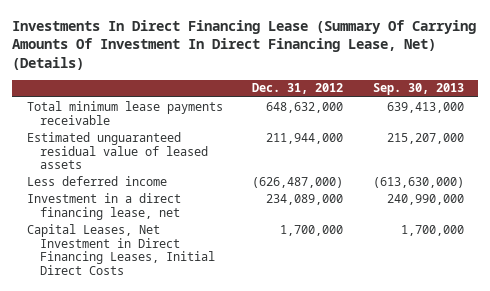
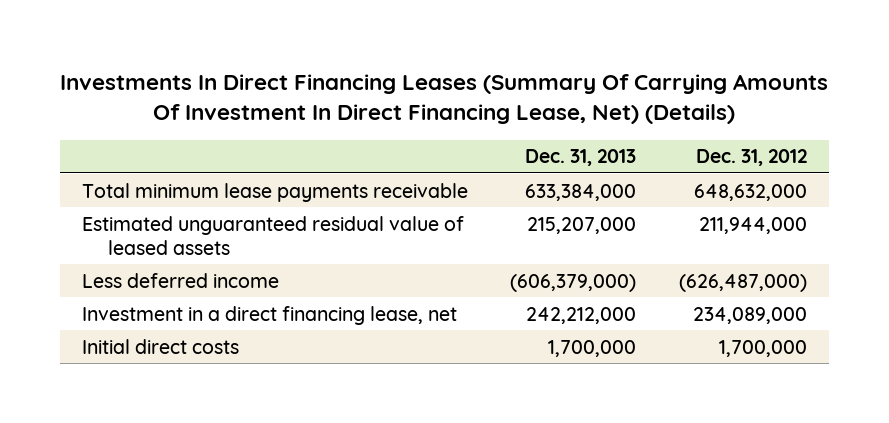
- Investments In Direct Financing Lease (Summary Of Carrying Amounts Of Investment In Direct Financing Lease, Net) (Details)
+ Investments In Direct Financing Leases (Summary Of Carrying Amounts Of Investment In Direct Financing Lease, Net) (Details)
- | Dec. 31, 2012 | Sep. 30, 2013
+ | Dec. 31, 2013 | Dec. 31, 2012
- Capital Leases, Net Investment in Direct Financing Leases, Initial Direct Costs | 1,700,000 | 1,700,000
+ Initial direct costs | 1,700,000 | 1,700,000

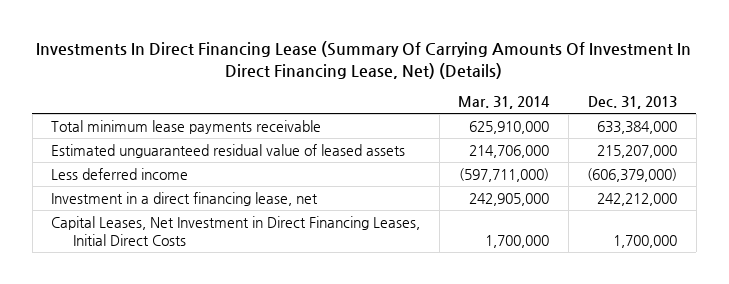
- Investments In Direct Financing Leases (Summary Of Carrying Amounts Of Investment In Direct Financing Lease, Net) (Details)
+ Investments In Direct Financing Lease (Summary Of Carrying Amounts Of Investment In Direct Financing Lease, Net) (Details)
- | Dec. 31, 2013 | Dec. 31, 2012
+ | Mar. 31, 2014 | Dec. 31, 2013
- Initial direct costs | 1,700,000 | 1,700,000
+ Capital Leases, Net Investment in Direct Financing Leases, Initial Direct Costs | 1,700,000 | 1,700,000

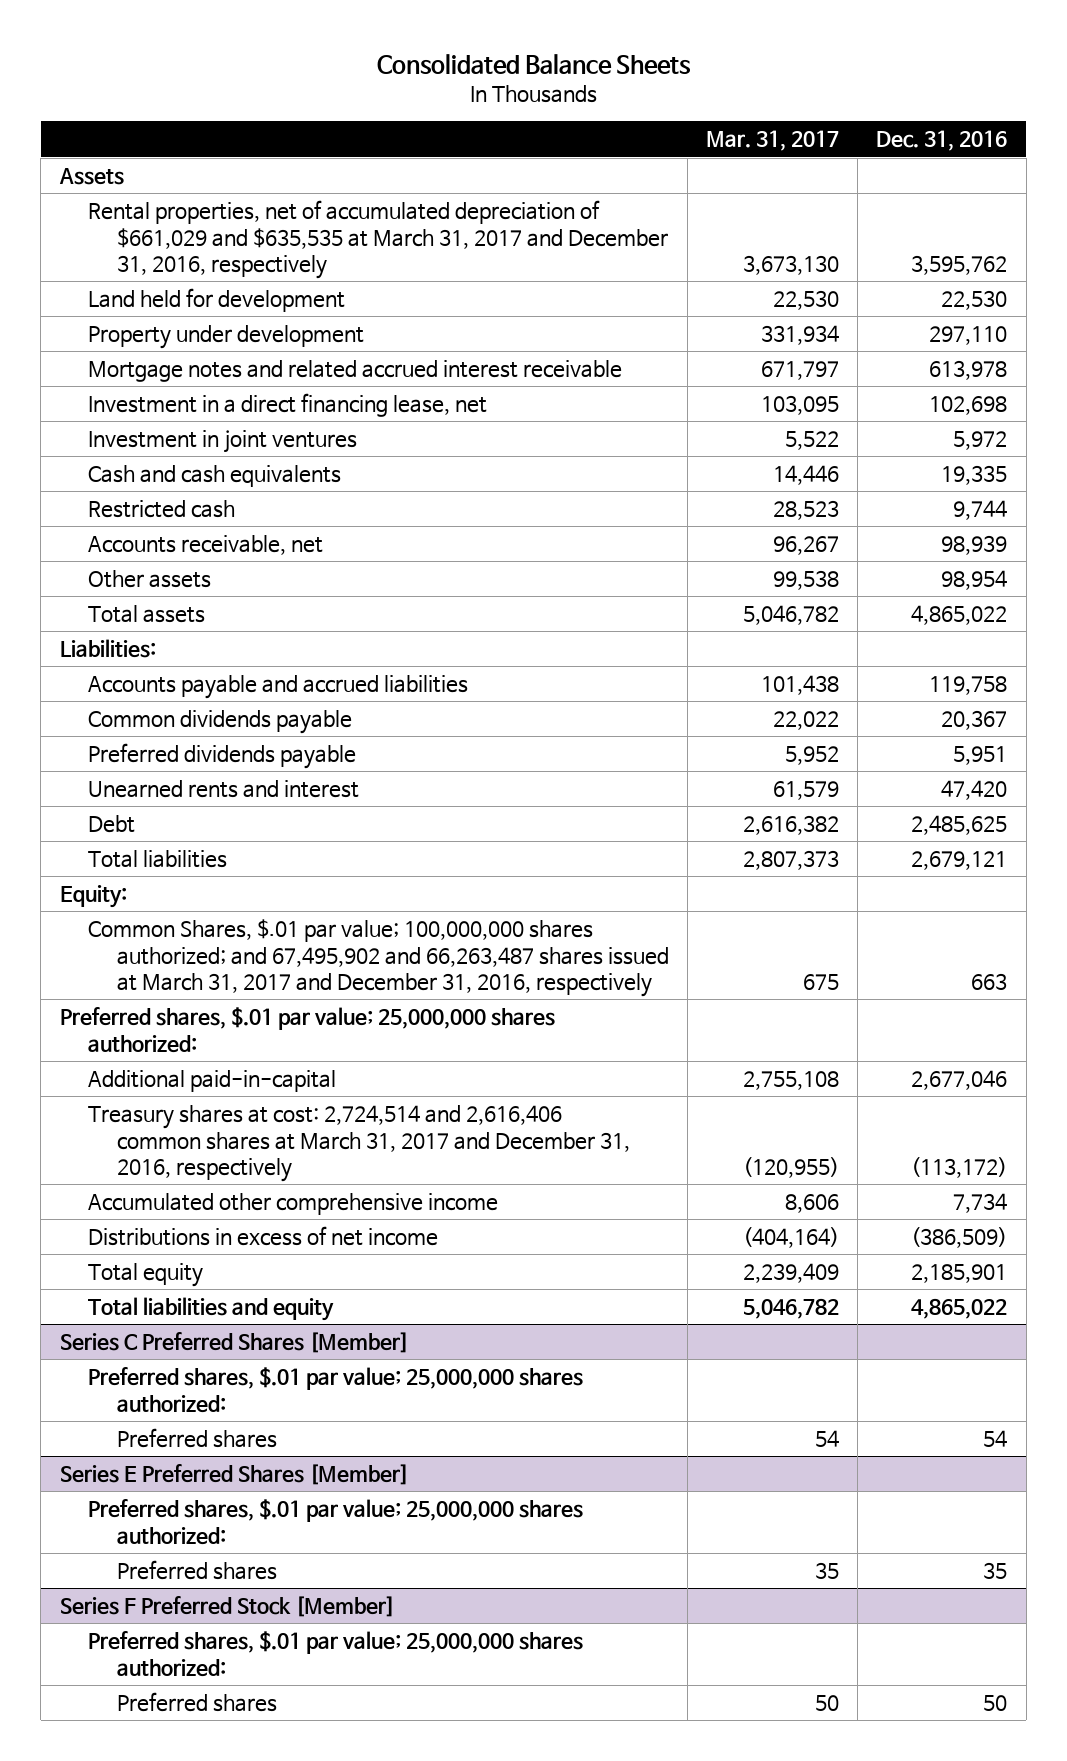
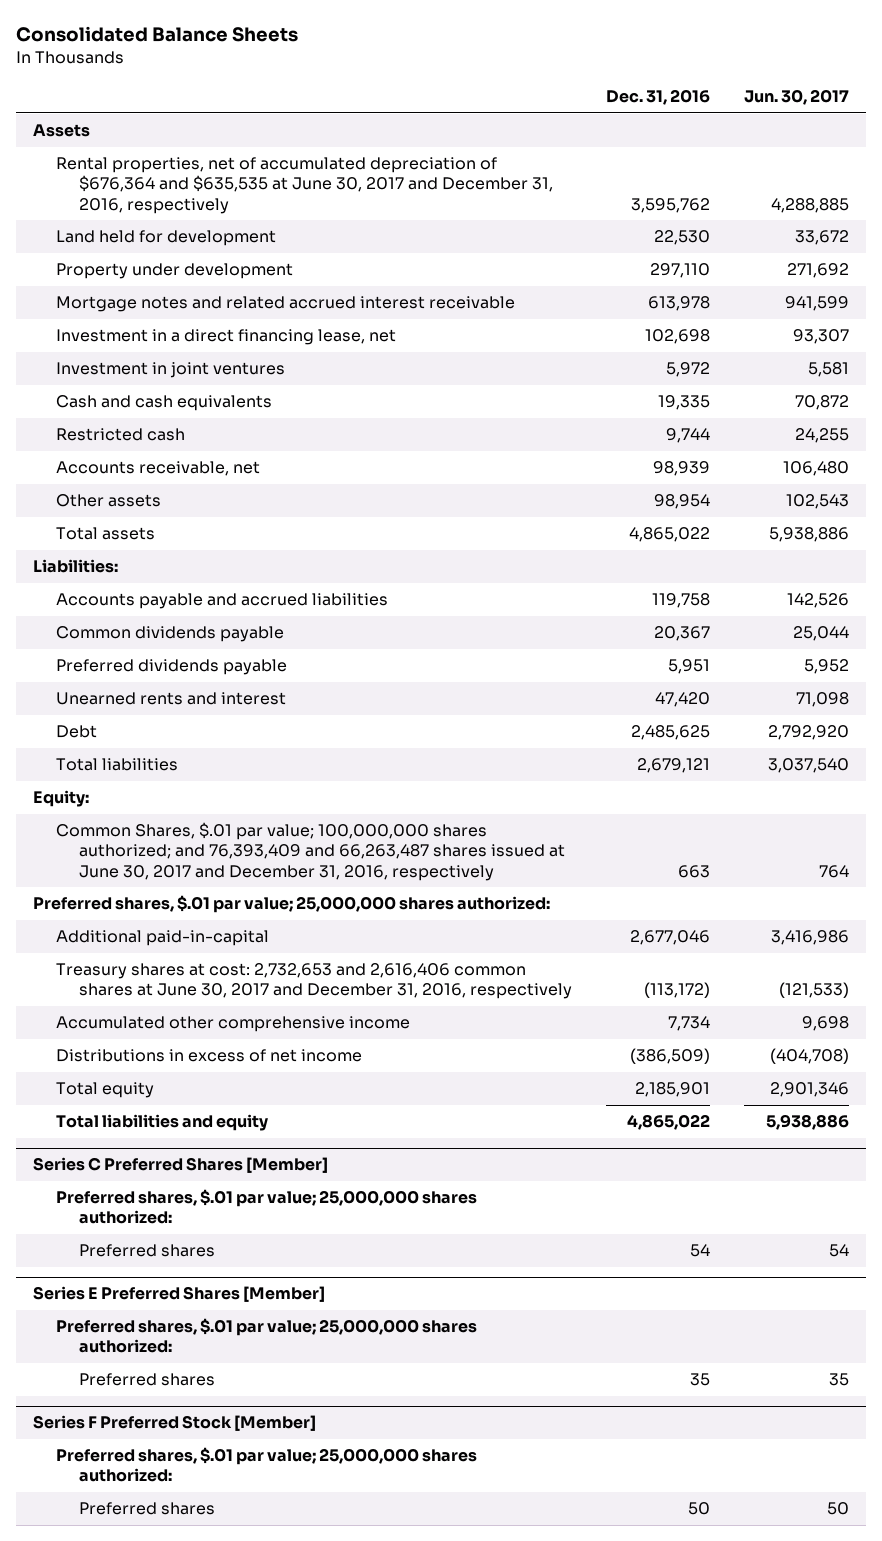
- | Mar. 31, 2017 | Dec. 31, 2016
+ | Dec. 31, 2016 | Jun. 30, 2017
- Rental properties, net of accumulated depreciation of $661,029 and $635,535 at March 31, 2017 and December 31, 2016, respectively | 3,673,130 | 3,595,762
+ Rental properties, net of accumulated depreciation of $676,364 and $635,535 at June 30, 2017 and December 31, 2016, respectively | 3,595,762 | 4,288,885
- Common Shares, $.01 par value; 100,000,000 shares authorized; and 67,495,902 and 66,263,487 shares issued at March 31, 2017 and December 31, 2016, respectively | 675 | 663
+ Common Shares, $.01 par value; 100,000,000 shares authorized; and 76,393,409 and 66,263,487 shares issued at June 30, 2017 and December 31, 2016, respectively | 663 | 764
- Treasury shares at cost: 2,724,514 and 2,616,406 common shares at March 31, 2017 and December 31, 2016, respectively | (120,955) | (113,172)
+ Treasury shares at cost: 2,732,653 and 2,616,406 common shares at June 30, 2017 and December 31, 2016, respectively | (113,172) | (121,533)

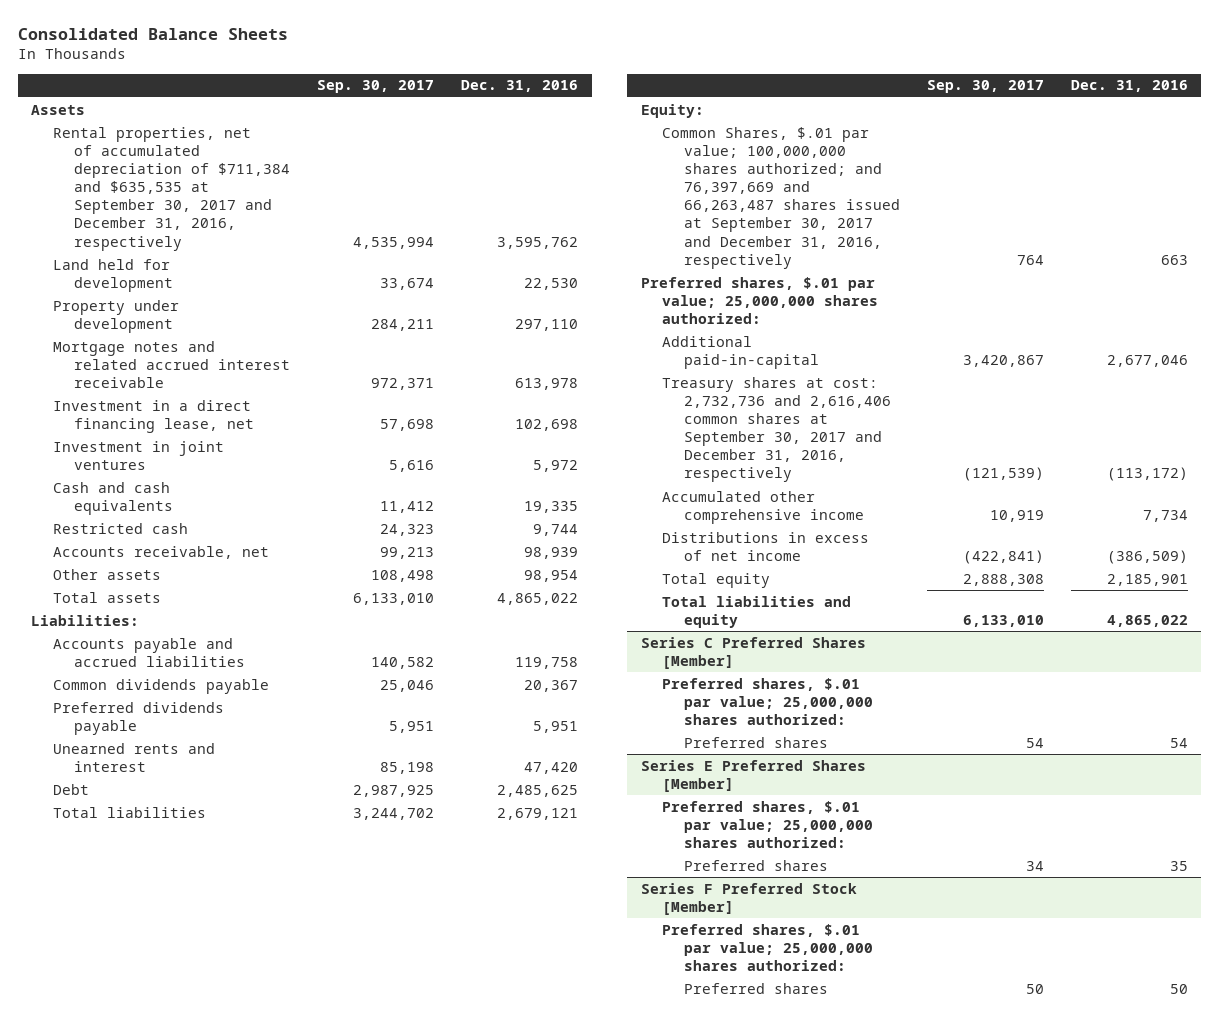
- | Dec. 31, 2016 | Jun. 30, 2017
+ | Sep. 30, 2017 | Dec. 31, 2016
- Rental properties, net of accumulated depreciation of $676,364 and $635,535 at June 30, 2017 and December 31, 2016, respectively | 3,595,762 | 4,288,885
+ Rental properties, net of accumulated depreciation of $711,384 and $635,535 at September 30, 2017 and December 31, 2016, respectively | 4,535,994 | 3,595,762
- Common Shares, $.01 par value; 100,000,000 shares authorized; and 76,393,409 and 66,263,487 shares issued at June 30, 2017 and December 31, 2016, respectively | 663 | 764
+ Common Shares, $.01 par value; 100,000,000 shares authorized; and 76,397,669 and 66,263,487 shares issued at September 30, 2017 and December 31, 2016, respectively | 764 | 663
- Treasury shares at cost: 2,732,653 and 2,616,406 common shares at June 30, 2017 and December 31, 2016, respectively | (113,172) | (121,533)
+ Treasury shares at cost: 2,732,736 and 2,616,406 common shares at September 30, 2017 and December 31, 2016, respectively | (121,539) | (113,172)

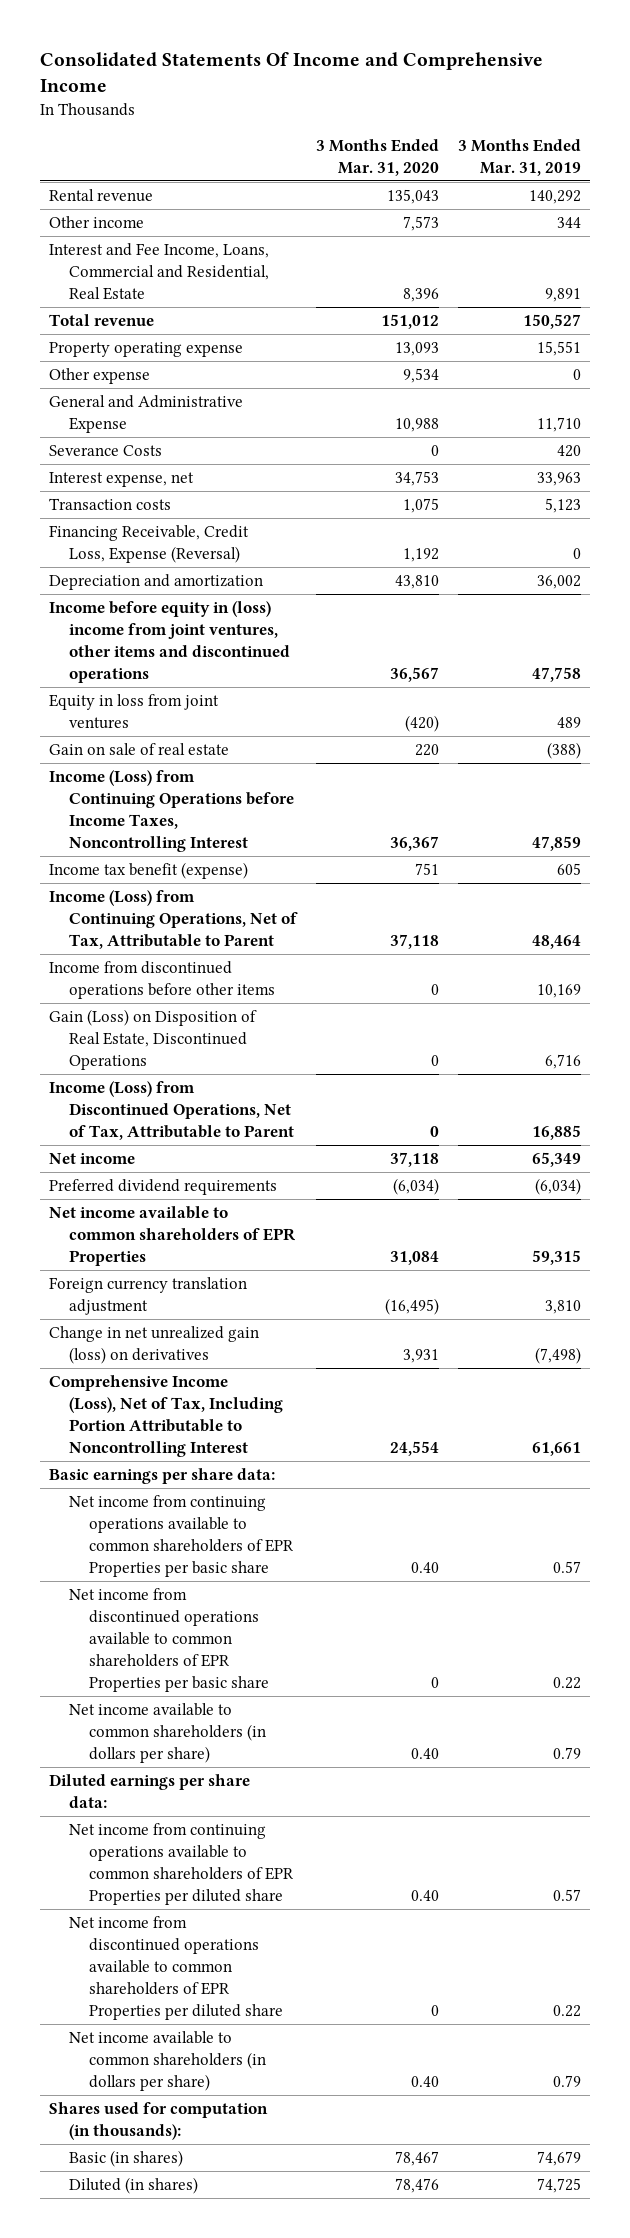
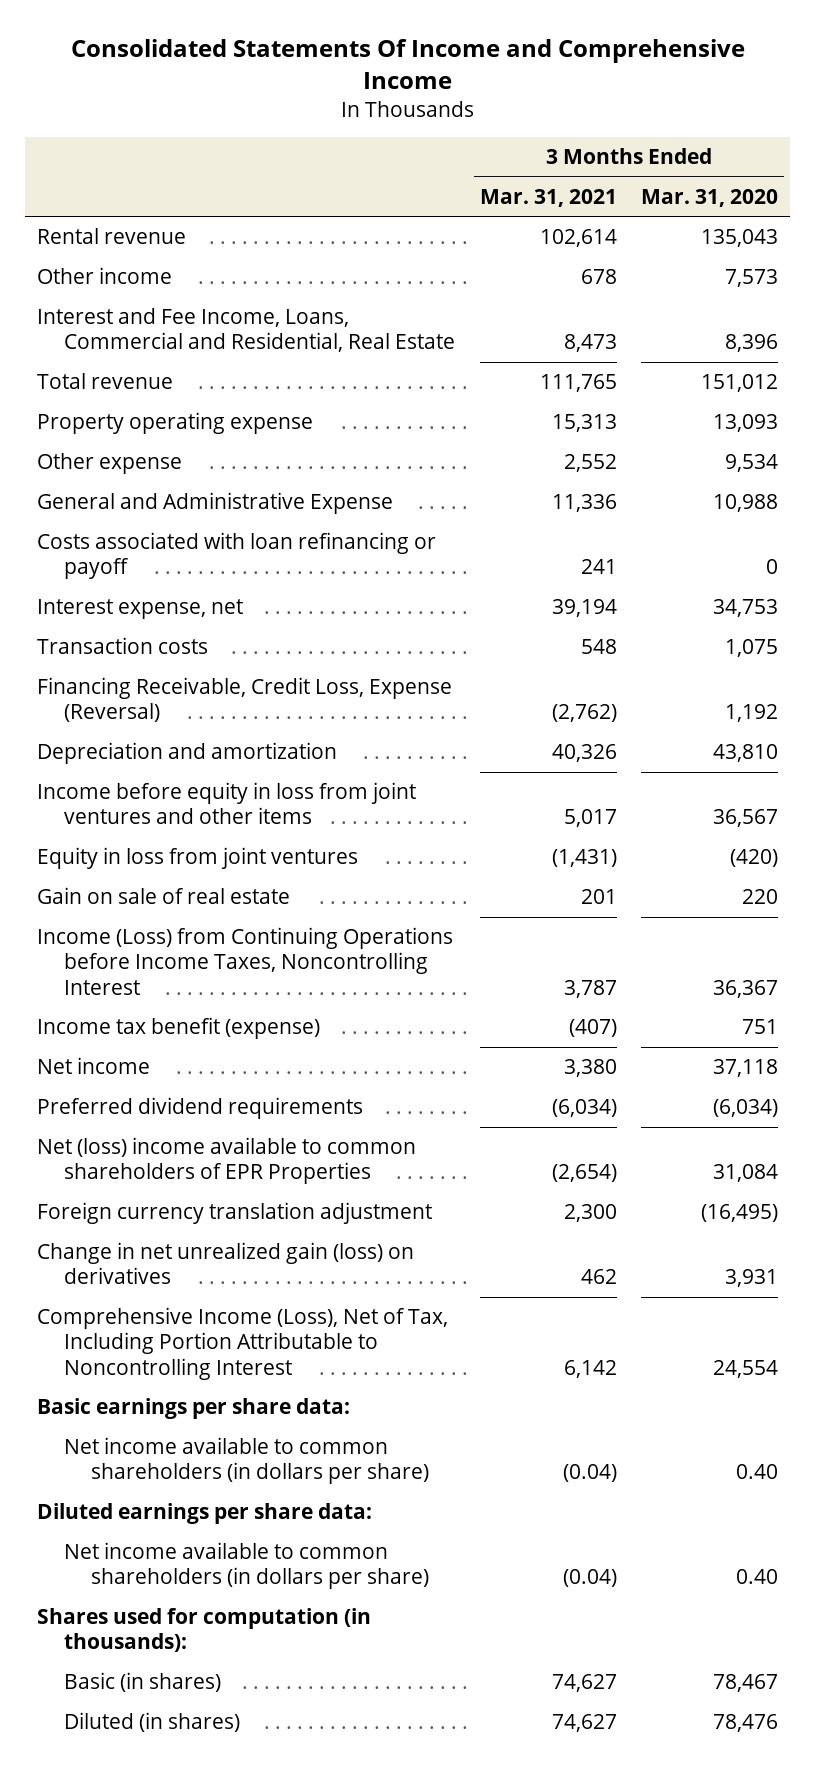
- | 3 Months Ended Mar. 31, 2020 | 3 Months Ended Mar. 31, 2019
+ | 3 Months Ended Mar. 31, 2021 | 3 Months Ended Mar. 31, 2020
- Severance Costs | 0 | 420
+ Costs associated with loan refinancing or payoff | 241 | 0
- Income before equity in (loss) income from joint ventures, other items and discontinued operations | 36,567 | 47,758
+ Income before equity in loss from joint ventures and other items | 5,017 | 36,567
- Income (Loss) from Continuing Operations, Net of Tax, Attributable to Parent | 37,118 | 48,464
- Income from discontinued operations before other items | 0 | 10,169
- Gain (Loss) on Disposition of Real Estate, Discontinued Operations | 0 | 6,716
- Income (Loss) from Discontinued Operations, Net of Tax, Attributable to Parent | 0 | 16,885
- Net income available to common shareholders of EPR Properties | 31,084 | 59,315
+ Net (loss) income available to common shareholders of EPR Properties | (2,654) | 31,084
- Net income from continuing operations available to common shareholders of EPR Properties per basic share | 0.40 | 0.57
- Net income from discontinued operations available to common shareholders of EPR Properties per basic share | 0 | 0.22
- Net income from continuing operations available to common shareholders of EPR Properties per diluted share | 0.40 | 0.57
- Net income from discontinued operations available to common shareholders of EPR Properties per diluted share | 0 | 0.22

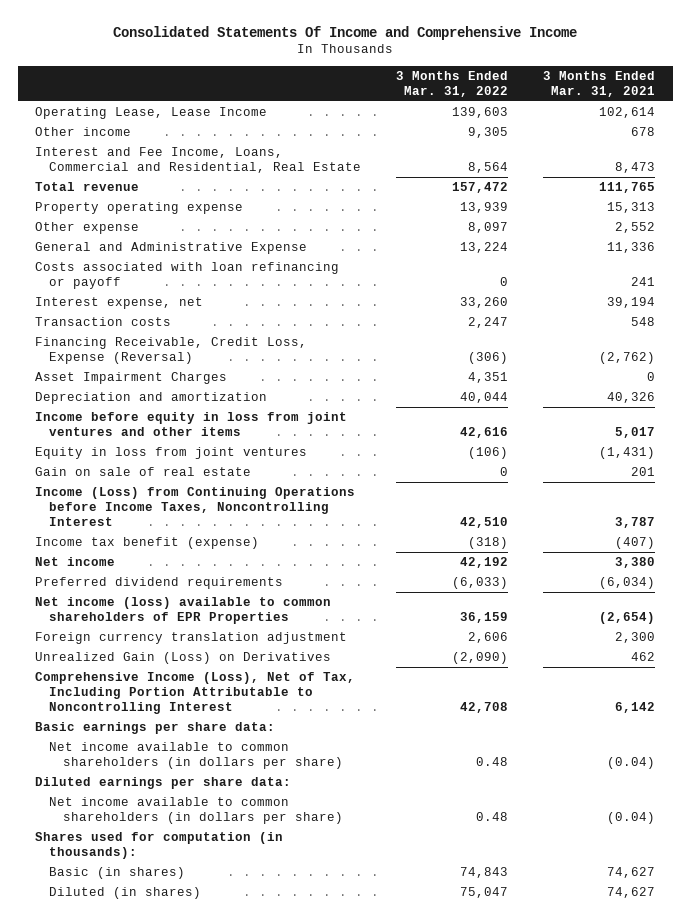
- | 3 Months Ended Mar. 31, 2021 | 3 Months Ended Mar. 31, 2020
+ | 3 Months Ended Mar. 31, 2022 | 3 Months Ended Mar. 31, 2021
- Rental revenue | 102,614 | 135,043
+ Operating Lease, Lease Income | 139,603 | 102,614
+ Asset Impairment Charges | 4,351 | 0
- Net (loss) income available to common shareholders of EPR Properties | (2,654) | 31,084
+ Net income (loss) available to common shareholders of EPR Properties | 36,159 | (2,654)
- Change in net unrealized gain (loss) on derivatives | 462 | 3,931
+ Unrealized Gain (Loss) on Derivatives | (2,090) | 462

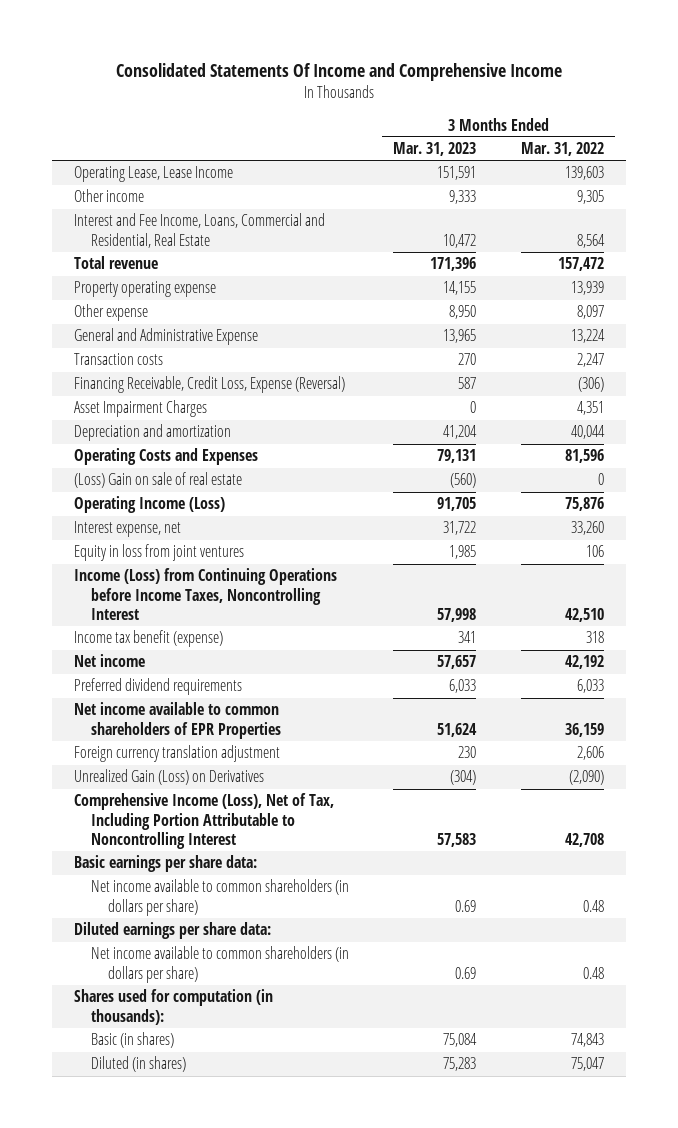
- | 3 Months Ended Mar. 31, 2022 | 3 Months Ended Mar. 31, 2021
+ | 3 Months Ended Mar. 31, 2023 | 3 Months Ended Mar. 31, 2022
- Costs associated with loan refinancing or payoff | 0 | 241
- Income before equity in loss from joint ventures and other items | 42,616 | 5,017
- Equity in loss from joint ventures | (106) | (1,431)
- Gain on sale of real estate | 0 | 201
+ Operating Costs and Expenses | 79,131 | 81,596
+ (Loss) Gain on sale of real estate | (560) | 0
+ Operating Income (Loss) | 91,705 | 75,876
moved down: Interest expense, net | 31,722 | 33,260
+ Equity in loss from joint ventures | 1,985 | 106
- Income tax benefit (expense) | (318) | (407)
+ Income tax benefit (expense) | 341 | 318
- Preferred dividend requirements | (6,033) | (6,034)
- Net income (loss) available to common shareholders of EPR Properties | 36,159 | (2,654)
+ Preferred dividend requirements | 6,033 | 6,033
+ Net income available to common shareholders of EPR Properties | 51,624 | 36,159

